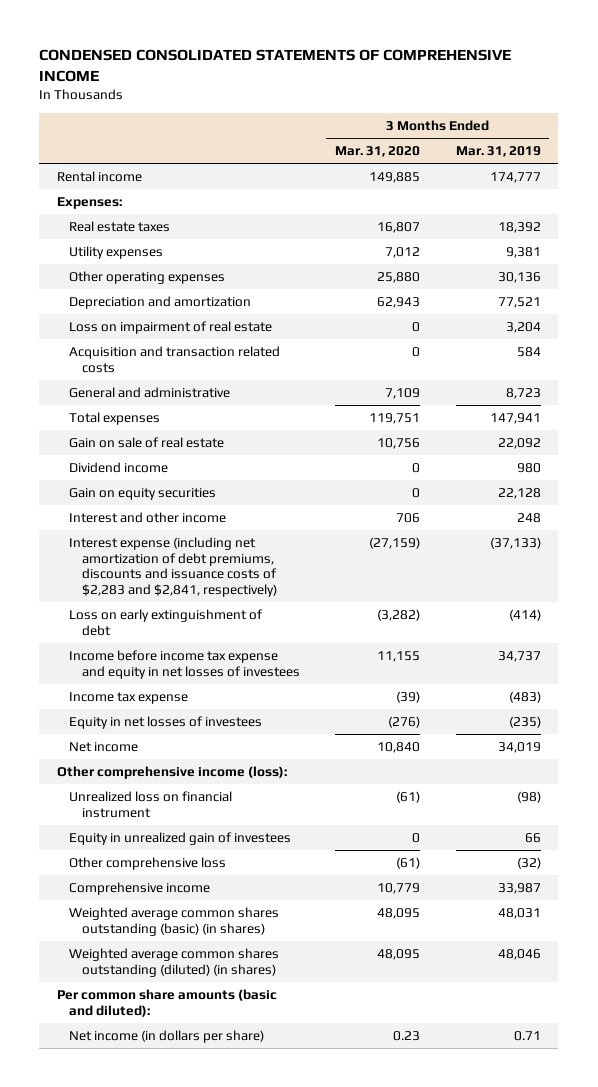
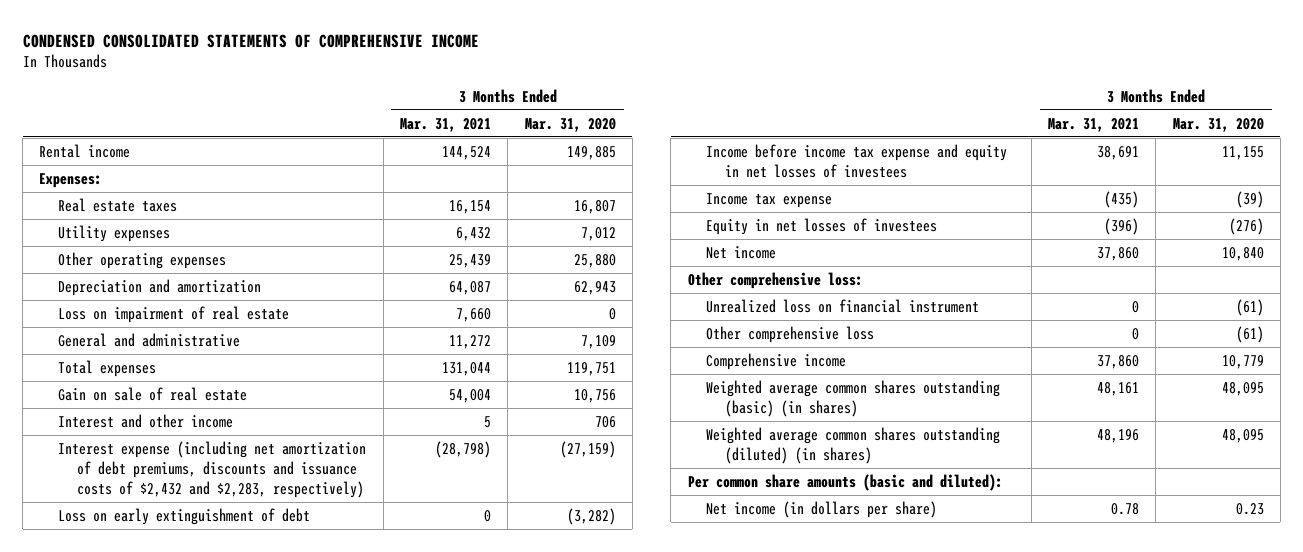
- | 3 Months Ended Mar. 31, 2020 | 3 Months Ended Mar. 31, 2019
+ | 3 Months Ended Mar. 31, 2021 | 3 Months Ended Mar. 31, 2020
- Acquisition and transaction related costs | 0 | 584
- Dividend income | 0 | 980
- Gain on equity securities | 0 | 22,128
- Interest expense (including net amortization of debt premiums, discounts and issuance costs of $2,283 and $2,841, respectively) | (27,159) | (37,133)
+ Interest expense (including net amortization of debt premiums, discounts and issuance costs of $2,432 and $2,283, respectively) | (28,798) | (27,159)
- Other comprehensive income (loss):
+ Other comprehensive loss:
- Equity in unrealized gain of investees | 0 | 66

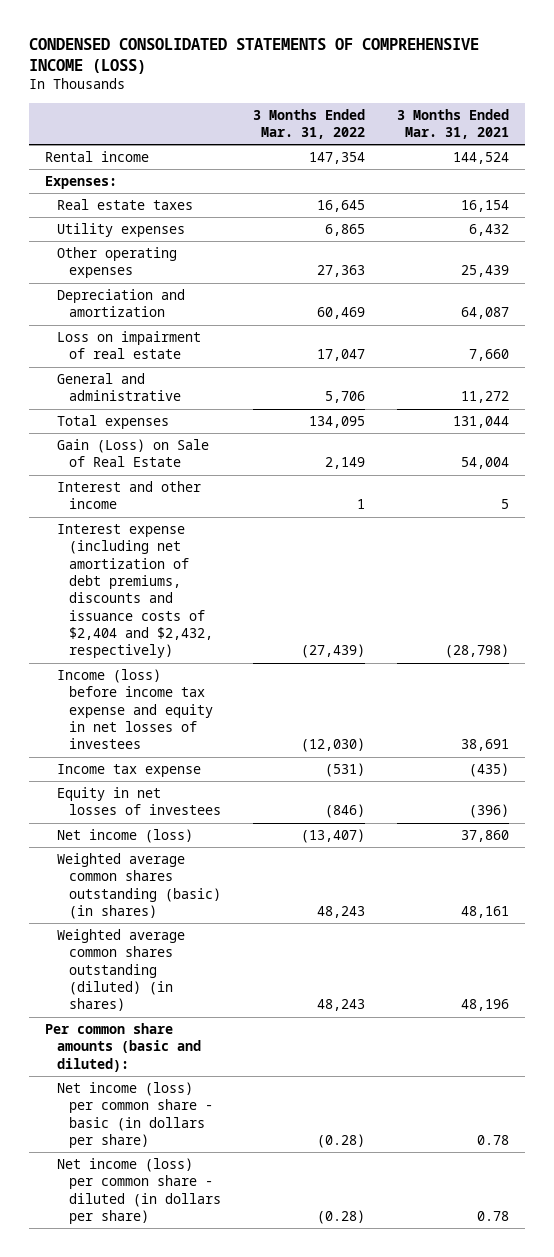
- CONDENSED CONSOLIDATED STATEMENTS OF COMPREHENSIVE INCOME
+ CONDENSED CONSOLIDATED STATEMENTS OF COMPREHENSIVE INCOME (LOSS)
- | 3 Months Ended Mar. 31, 2021 | 3 Months Ended Mar. 31, 2020
+ | 3 Months Ended Mar. 31, 2022 | 3 Months Ended Mar. 31, 2021
- Gain on sale of real estate | 54,004 | 10,756
+ Gain (Loss) on Sale of Real Estate | 2,149 | 54,004
- Interest expense (including net amortization of debt premiums, discounts and issuance costs of $2,432 and $2,283, respectively) | (28,798) | (27,159)
- Loss on early extinguishment of debt | 0 | (3,282)
- Income before income tax expense and equity in net losses of investees | 38,691 | 11,155
+ Interest expense (including net amortization of debt premiums, discounts and issuance costs of $2,404 and $2,432, respectively) | (27,439) | (28,798)
+ Income (loss) before income tax expense and equity in net losses of investees | (12,030) | 38,691
- Net income | 37,860 | 10,840
- Other comprehensive loss:
- Unrealized loss on financial instrument | 0 | (61)
- Other comprehensive loss | 0 | (61)
- Comprehensive income | 37,860 | 10,779
+ Net income (loss) | (13,407) | 37,860
- Net income (in dollars per share) | 0.78 | 0.23
+ Net income (loss) per common share - basic (in dollars per share) | (0.28) | 0.78
+ Net income (loss) per common share - diluted (in dollars per share) | (0.28) | 0.78

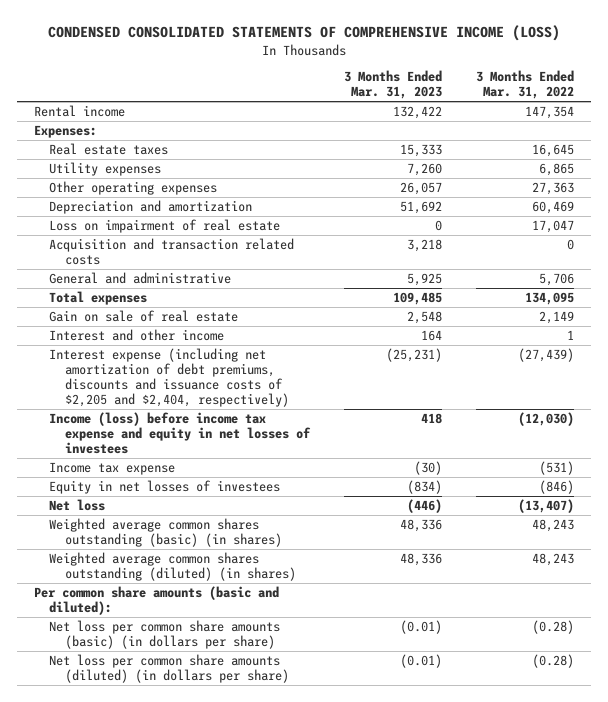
- | 3 Months Ended Mar. 31, 2022 | 3 Months Ended Mar. 31, 2021
+ | 3 Months Ended Mar. 31, 2023 | 3 Months Ended Mar. 31, 2022
+ Acquisition and transaction related costs | 3,218 | 0
- Gain (Loss) on Sale of Real Estate | 2,149 | 54,004
+ Gain on sale of real estate | 2,548 | 2,149
- Interest expense (including net amortization of debt premiums, discounts and issuance costs of $2,404 and $2,432, respectively) | (27,439) | (28,798)
+ Interest expense (including net amortization of debt premiums, discounts and issuance costs of $2,205 and $2,404, respectively) | (25,231) | (27,439)
- Net income (loss) | (13,407) | 37,860
+ Net loss | (446) | (13,407)
- Net income (loss) per common share - basic (in dollars per share) | (0.28) | 0.78
- Net income (loss) per common share - diluted (in dollars per share) | (0.28) | 0.78
+ Net loss per common share amounts (basic) (in dollars per share) | (0.01) | (0.28)
+ Net loss per common share amounts (diluted) (in dollars per share) | (0.01) | (0.28)

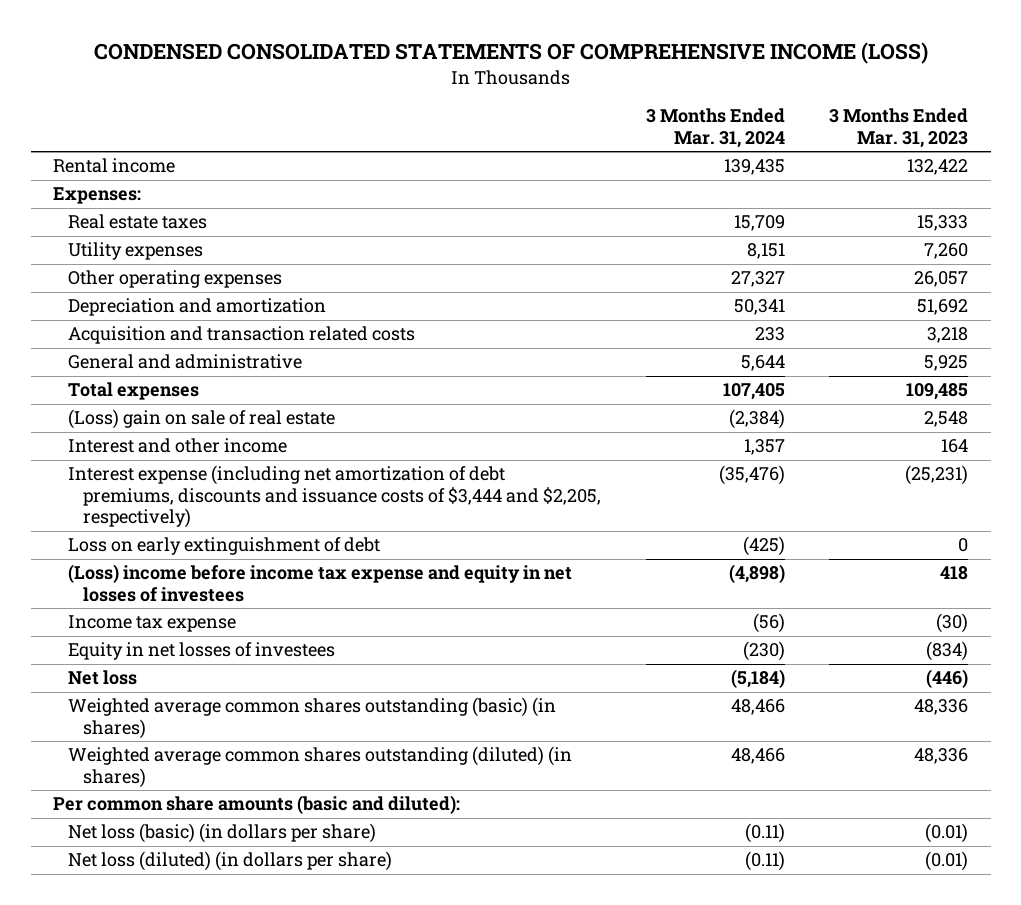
- | 3 Months Ended Mar. 31, 2023 | 3 Months Ended Mar. 31, 2022
+ | 3 Months Ended Mar. 31, 2024 | 3 Months Ended Mar. 31, 2023
- Loss on impairment of real estate | 0 | 17,047
- Gain on sale of real estate | 2,548 | 2,149
+ (Loss) gain on sale of real estate | (2,384) | 2,548
- Interest expense (including net amortization of debt premiums, discounts and issuance costs of $2,205 and $2,404, respectively) | (25,231) | (27,439)
- Income (loss) before income tax expense and equity in net losses of investees | 418 | (12,030)
+ Interest expense (including net amortization of debt premiums, discounts and issuance costs of $3,444 and $2,205, respectively) | (35,476) | (25,231)
+ Loss on early extinguishment of debt | (425) | 0
+ (Loss) income before income tax expense and equity in net losses of investees | (4,898) | 418
- Net loss per common share amounts (basic) (in dollars per share) | (0.01) | (0.28)
- Net loss per common share amounts (diluted) (in dollars per share) | (0.01) | (0.28)
+ Net loss (basic) (in dollars per share) | (0.11) | (0.01)
+ Net loss (diluted) (in dollars per share) | (0.11) | (0.01)

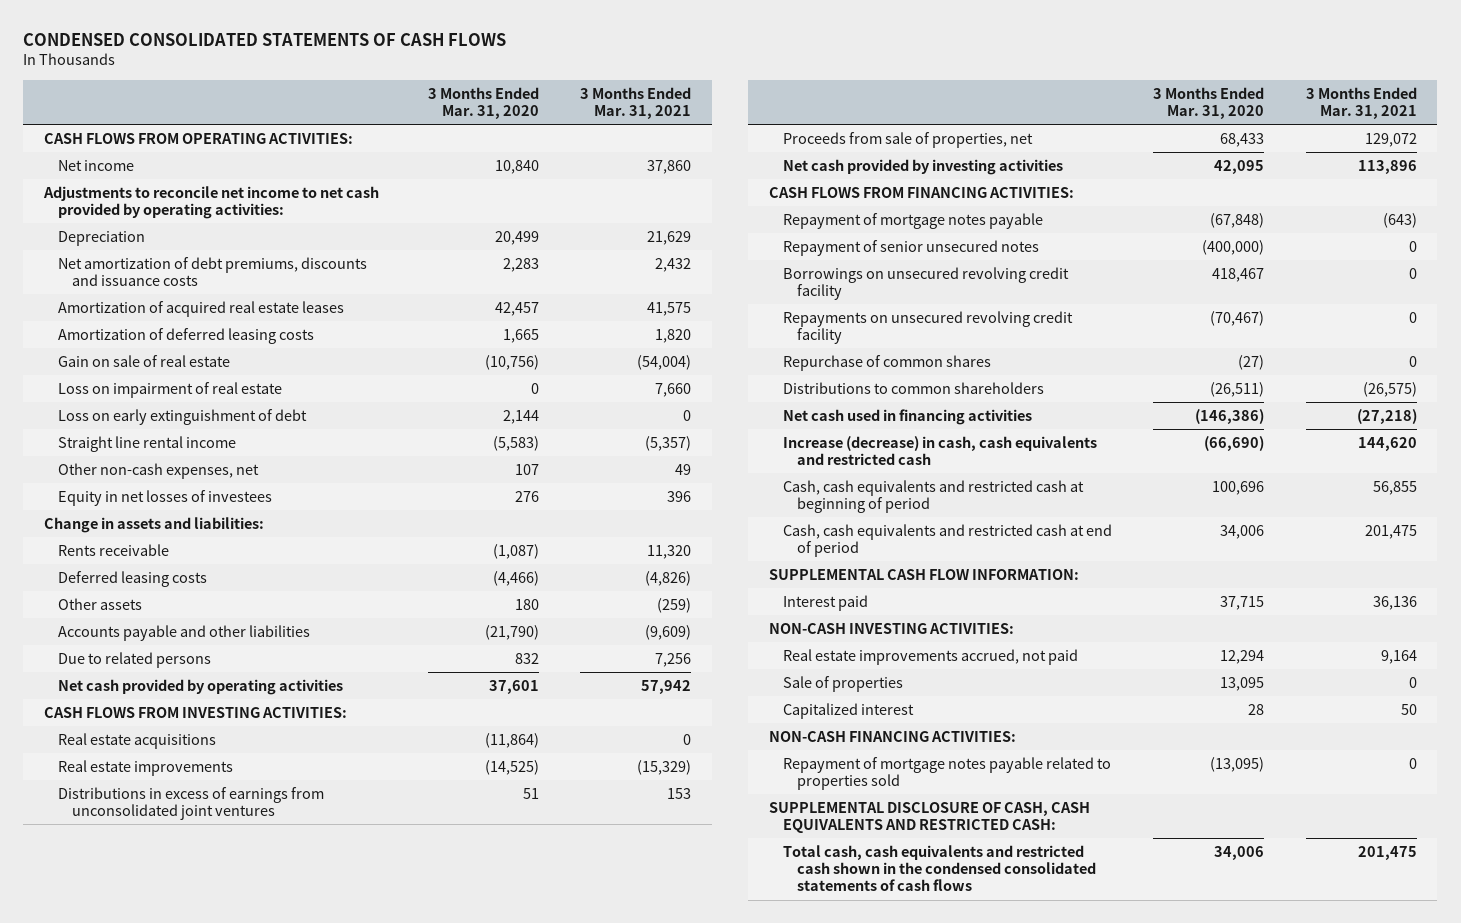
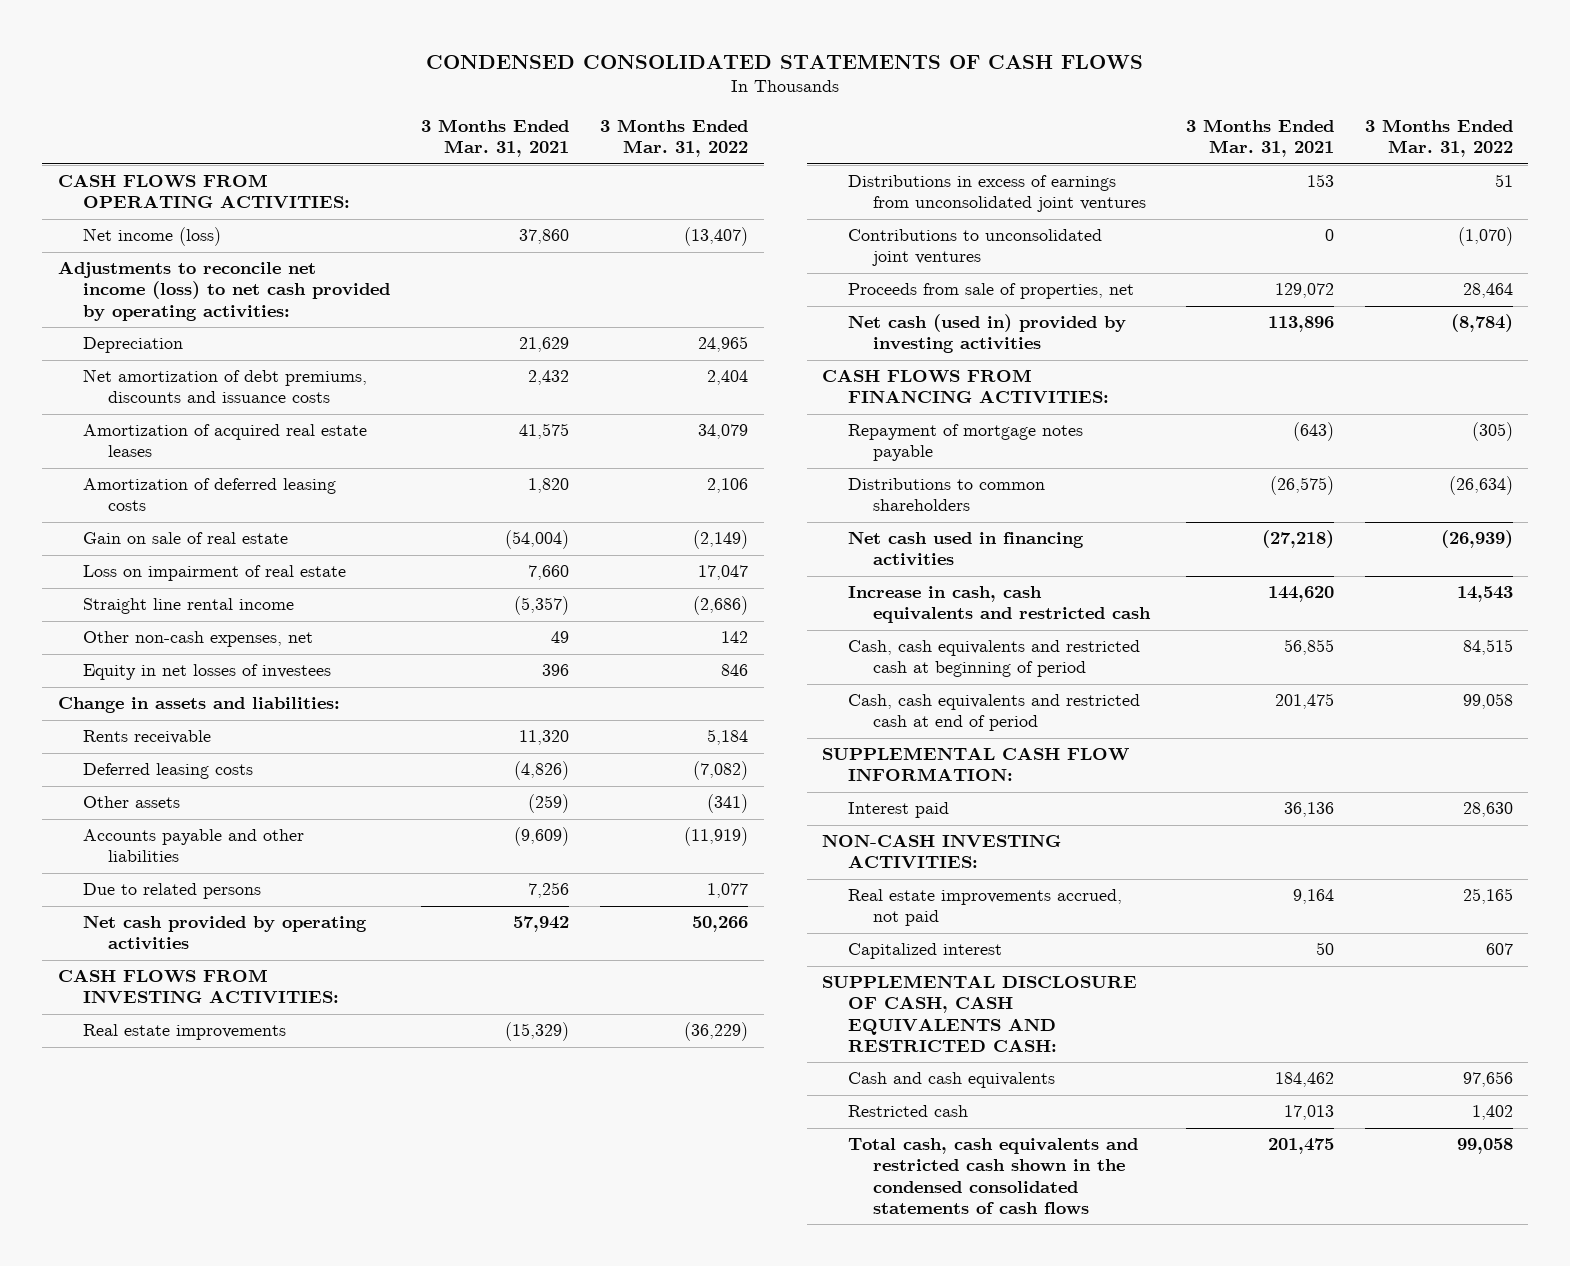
- | 3 Months Ended Mar. 31, 2020 | 3 Months Ended Mar. 31, 2021
+ | 3 Months Ended Mar. 31, 2021 | 3 Months Ended Mar. 31, 2022
- Net income | 10,840 | 37,860
- Adjustments to reconcile net income to net cash provided by operating activities:
+ Net income (loss) | 37,860 | (13,407)
+ Adjustments to reconcile net income (loss) to net cash provided by operating activities:
- Loss on early extinguishment of debt | 2,144 | 0
- Real estate acquisitions | (11,864) | 0
+ Contributions to unconsolidated joint ventures | 0 | (1,070)
- Net cash provided by investing activities | 42,095 | 113,896
+ Net cash (used in) provided by investing activities | 113,896 | (8,784)
- Repayment of senior unsecured notes | (400,000) | 0
- Borrowings on unsecured revolving credit facility | 418,467 | 0
- Repayments on unsecured revolving credit facility | (70,467) | 0
- Repurchase of common shares | (27) | 0
- Increase (decrease) in cash, cash equivalents and restricted cash | (66,690) | 144,620
+ Increase in cash, cash equivalents and restricted cash | 144,620 | 14,543
- Sale of properties | 13,095 | 0
- NON-CASH FINANCING ACTIVITIES:
- Repayment of mortgage notes payable related to properties sold | (13,095) | 0
+ Cash and cash equivalents | 184,462 | 97,656
+ Restricted cash | 17,013 | 1,402

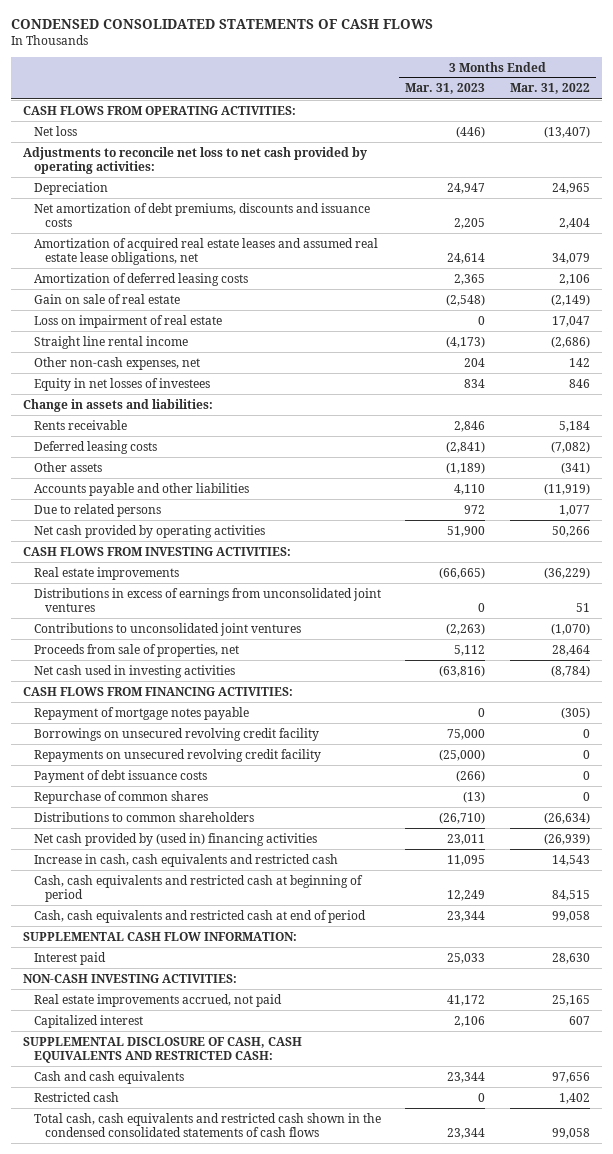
- | 3 Months Ended Mar. 31, 2021 | 3 Months Ended Mar. 31, 2022
+ | 3 Months Ended Mar. 31, 2023 | 3 Months Ended Mar. 31, 2022
- Net income (loss) | 37,860 | (13,407)
- Adjustments to reconcile net income (loss) to net cash provided by operating activities:
+ Net loss | (446) | (13,407)
+ Adjustments to reconcile net loss to net cash provided by operating activities:
- Amortization of acquired real estate leases | 41,575 | 34,079
+ Amortization of acquired real estate leases and assumed real estate lease obligations, net | 24,614 | 34,079
- Net cash (used in) provided by investing activities | 113,896 | (8,784)
+ Net cash used in investing activities | (63,816) | (8,784)
+ Borrowings on unsecured revolving credit facility | 75,000 | 0
+ Repayments on unsecured revolving credit facility | (25,000) | 0
+ Payment of debt issuance costs | (266) | 0
+ Repurchase of common shares | (13) | 0
- Net cash used in financing activities | (27,218) | (26,939)
+ Net cash provided by (used in) financing activities | 23,011 | (26,939)

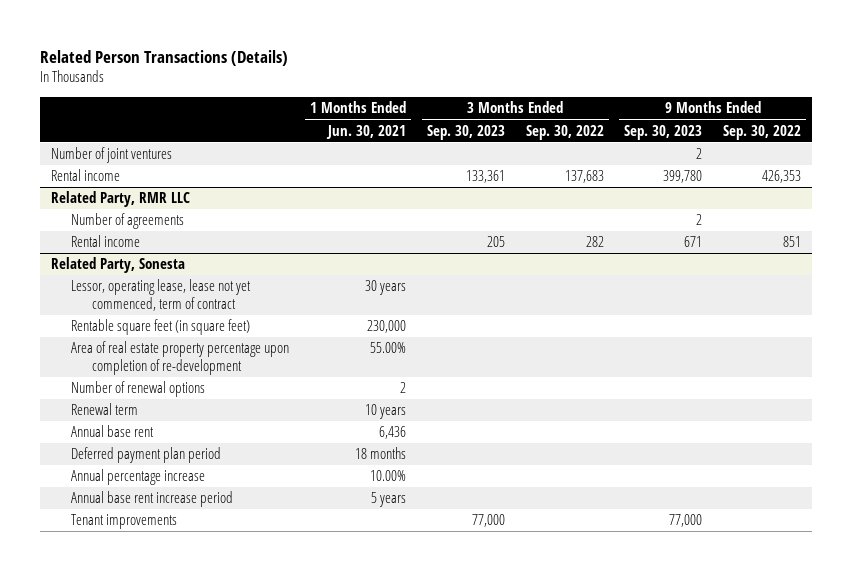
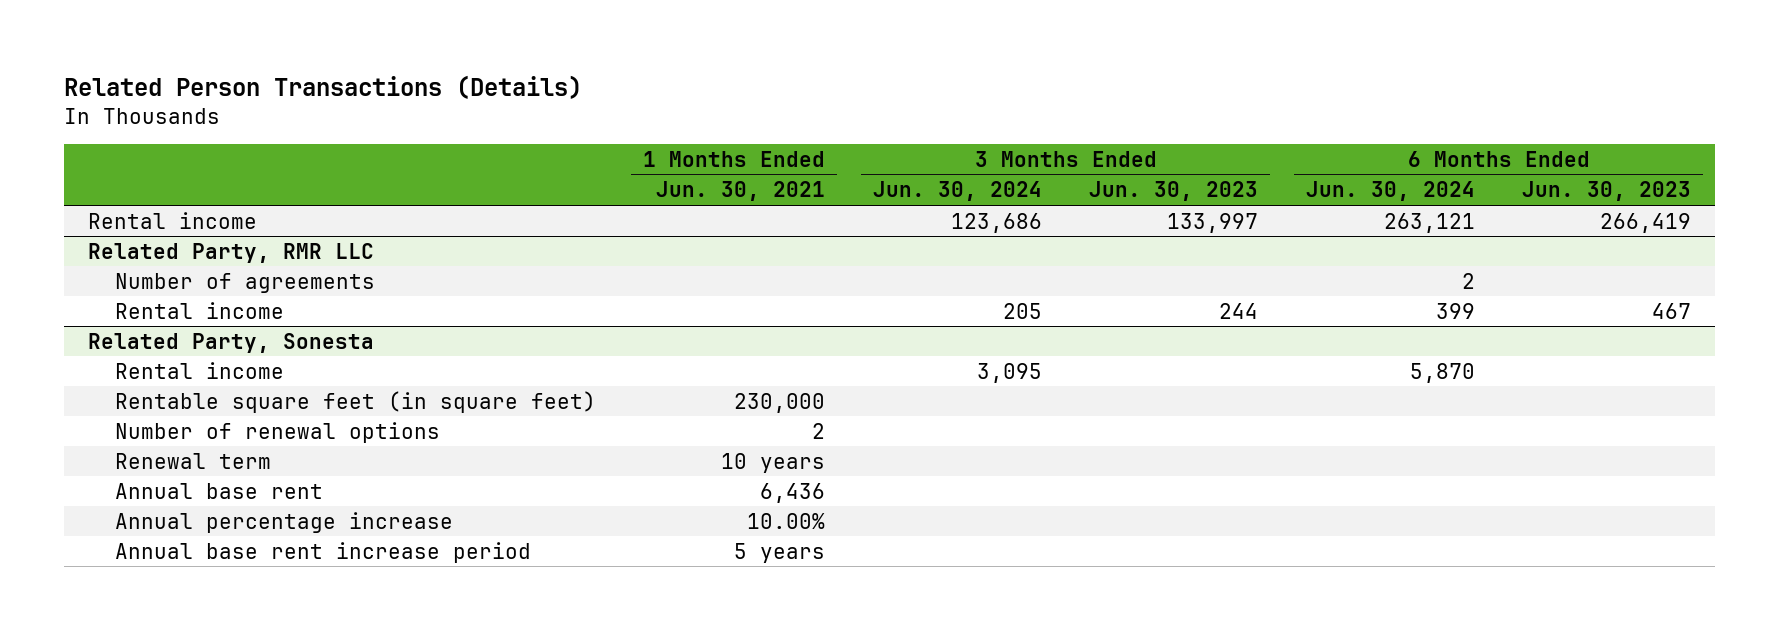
- | 1 Months Ended Jun. 30, 2021 | 3 Months Ended Sep. 30, 2023 | 3 Months Ended Sep. 30, 2022 | 9 Months Ended Sep. 30, 2023 | 9 Months Ended Sep. 30, 2022
+ | 1 Months Ended Jun. 30, 2021 | 3 Months Ended Jun. 30, 2024 | 3 Months Ended Jun. 30, 2023 | 6 Months Ended Jun. 30, 2024 | 6 Months Ended Jun. 30, 2023
- Number of joint ventures | | | | 2 |
@ Related Party, Sonesta
- Lessor, operating lease, lease not yet commenced, term of contract | 30 years | | | |
+ Rental income | | 3,095 | | 5,870 |
- Area of real estate property percentage upon completion of re-development | 55.00% | | | |
- Deferred payment plan period | 18 months | | | |
- Tenant improvements | | 77,000 | | 77,000 |

